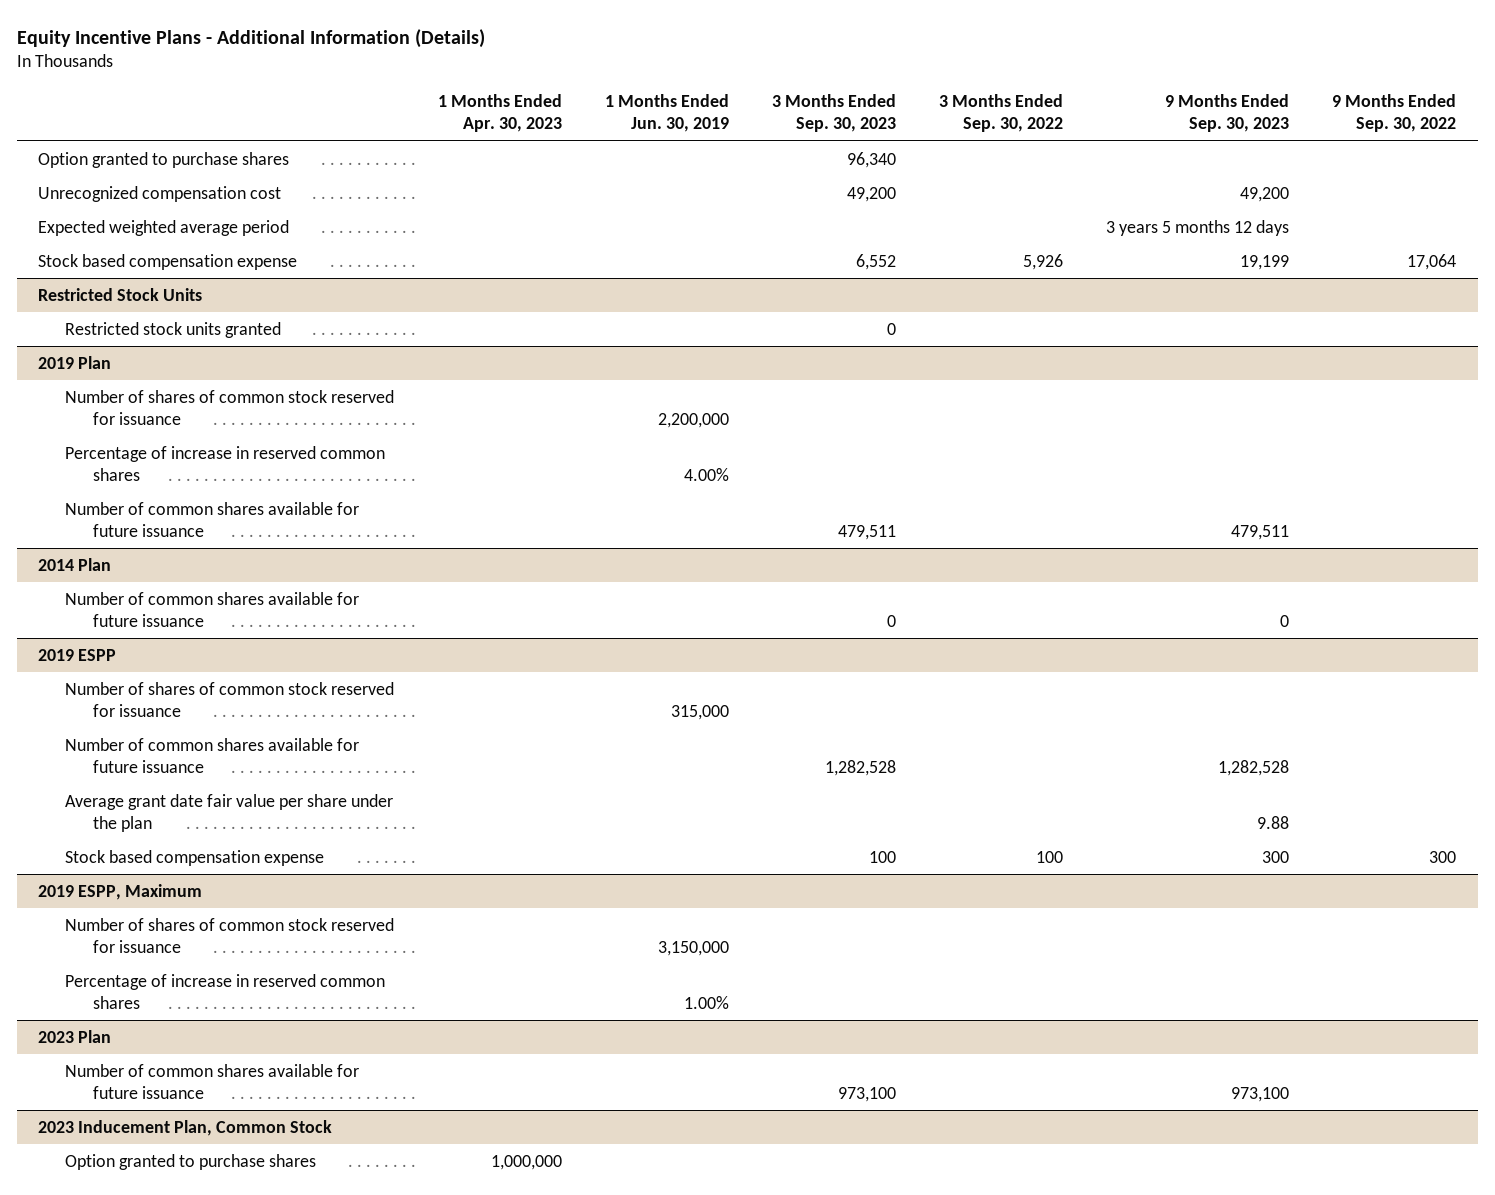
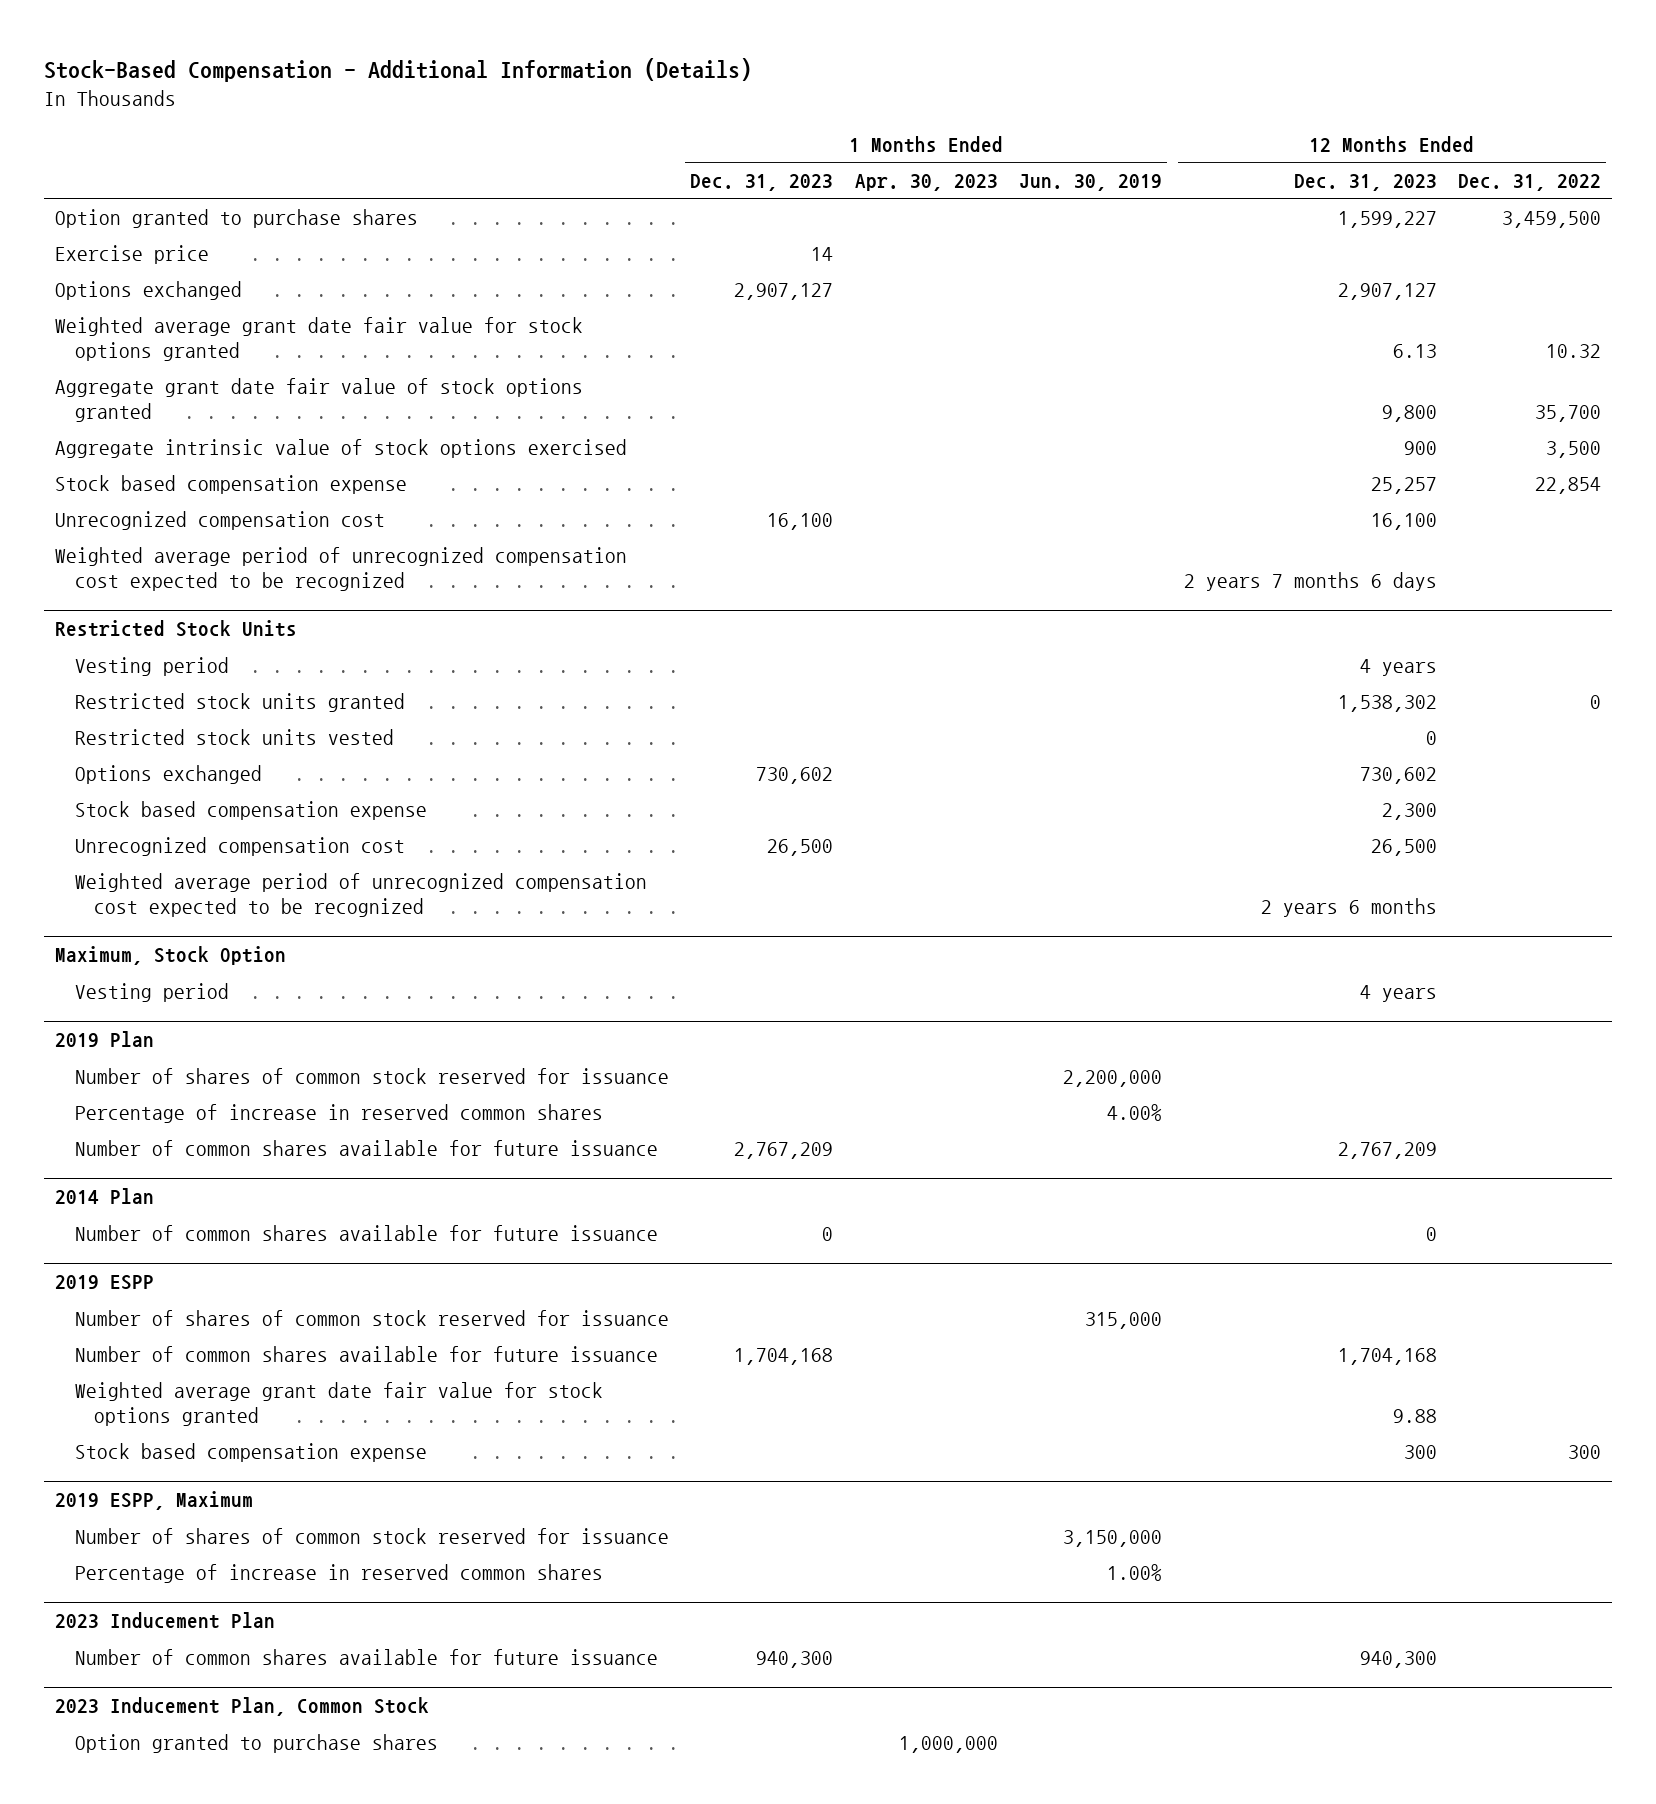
- Equity Incentive Plans - Additional Information (Details)
+ Stock-Based Compensation - Additional Information (Details)
- | 1 Months Ended Apr. 30, 2023 | 1 Months Ended Jun. 30, 2019 | 3 Months Ended Sep. 30, 2023 | 3 Months Ended Sep. 30, 2022 | 9 Months Ended Sep. 30, 2023 | 9 Months Ended Sep. 30, 2022
+ | 1 Months Ended Dec. 31, 2023 | 1 Months Ended Apr. 30, 2023 | 1 Months Ended Jun. 30, 2019 | 12 Months Ended Dec. 31, 2023 | 12 Months Ended Dec. 31, 2022
- Expected weighted average period | | | | | 3 years 5 months 12 days |
+ Exercise price | 14 | | | |
+ Options exchanged | 2,907,127 | | | 2,907,127 |
+ Weighted average grant date fair value for stock options granted | | | | 6.13 | 10.32
+ Aggregate grant date fair value of stock options granted | | | | 9,800 | 35,700
+ Aggregate intrinsic value of stock options exercised | | | | 900 | 3,500
moved down: Unrecognized compensation cost | 16,100 | | | 16,100 |
+ Weighted average period of unrecognized compensation cost expected to be recognized | | | | 2 years 7 months 6 days |
@ Restricted Stock Units
+ Vesting period | | | | 4 years |
+ Restricted stock units vested | | | | 0 |
+ Options exchanged | 730,602 | | | 730,602 |
+ Stock based compensation expense | | | | 2,300 |
+ Unrecognized compensation cost | 26,500 | | | 26,500 |
+ Weighted average period of unrecognized compensation cost expected to be recognized | | | | 2 years 6 months |
+ Maximum, Stock Option
+ Vesting period | | | | 4 years |
@ 2019 ESPP
- Average grant date fair value per share under the plan | | | | | 9.88 |
+ Weighted average grant date fair value for stock options granted | | | | 9.88 |
- 2023 Plan
- Number of common shares available for future issuance | | | 973,100 | | 973,100 |
+ 2023 Inducement Plan
+ Number of common shares available for future issuance | 940,300 | | | 940,300 |

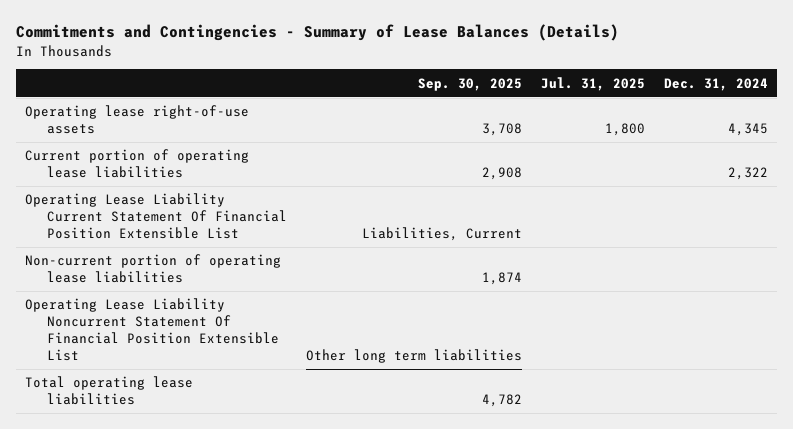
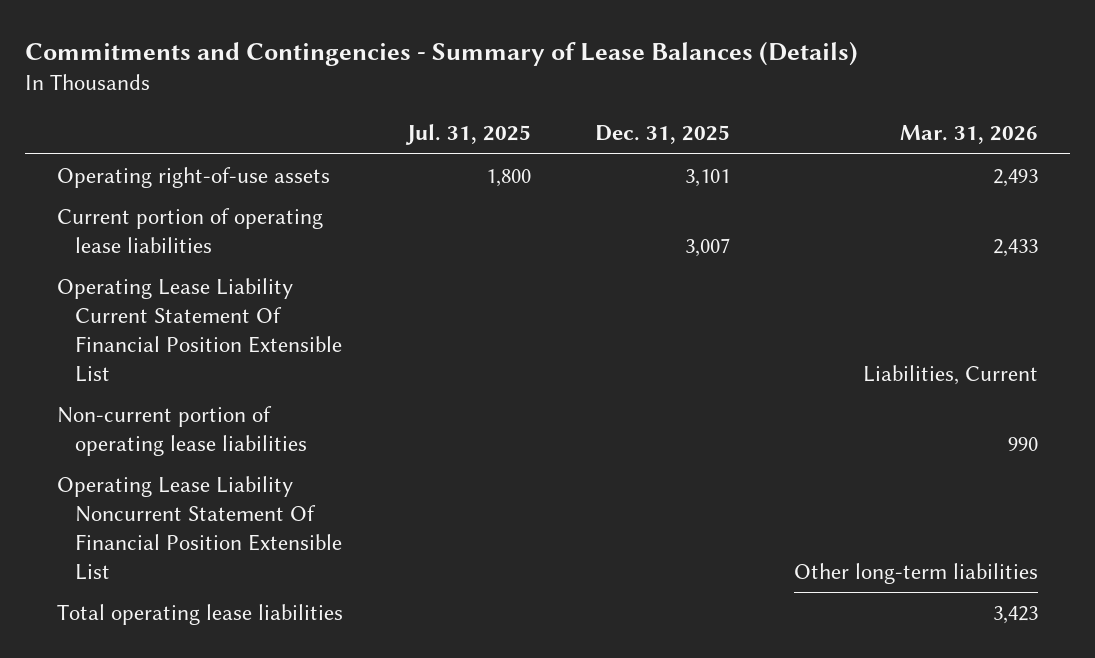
- | Sep. 30, 2025 | Jul. 31, 2025 | Dec. 31, 2024
+ | Jul. 31, 2025 | Dec. 31, 2025 | Mar. 31, 2026
- Operating lease right-of-use assets | 3,708 | 1,800 | 4,345
+ Operating right-of-use assets | 1,800 | 3,101 | 2,493

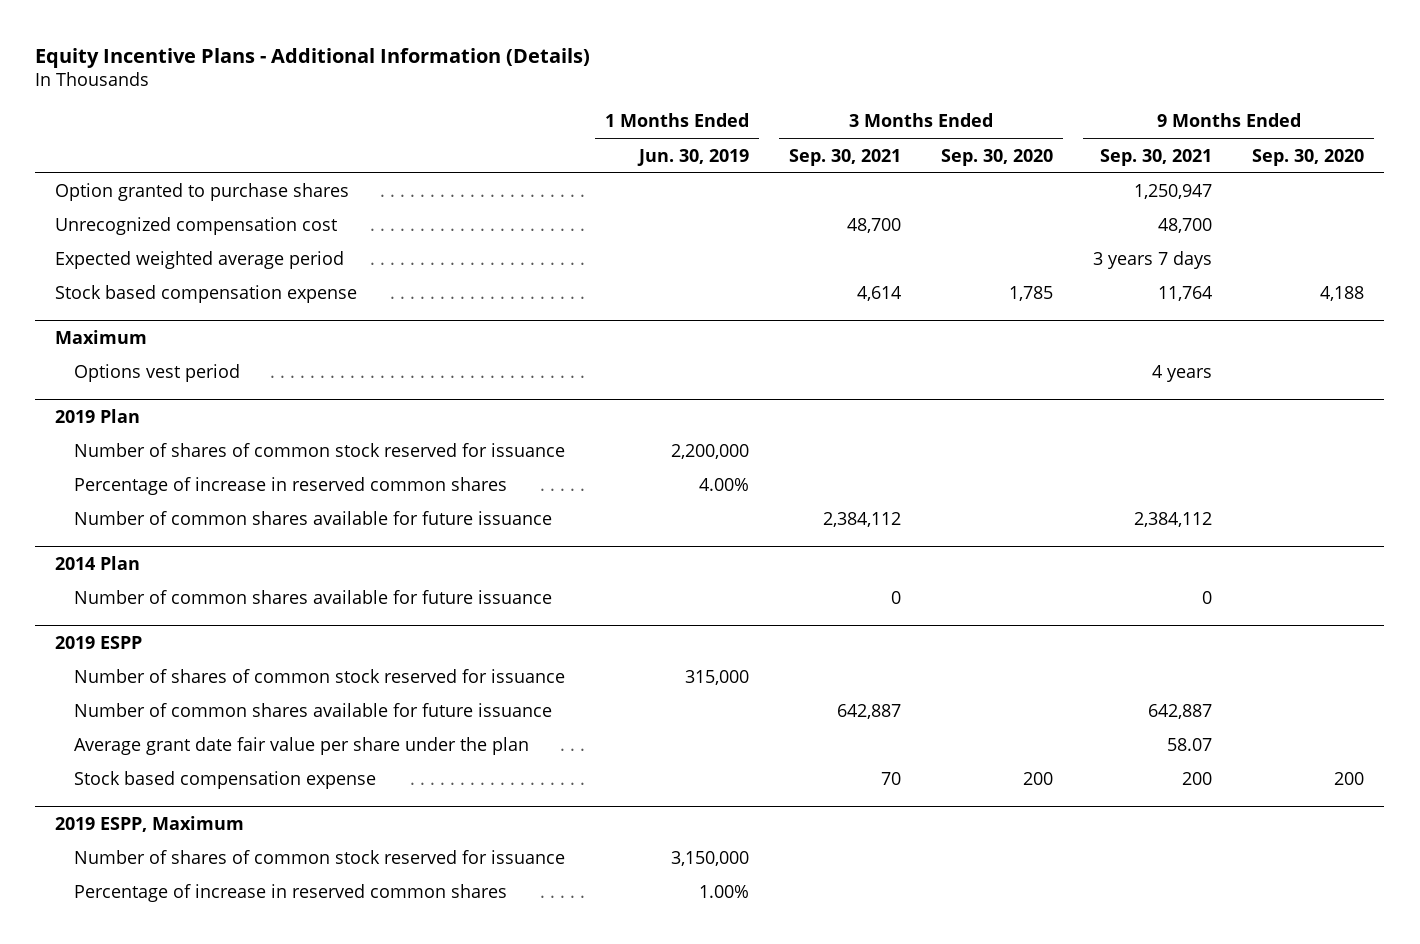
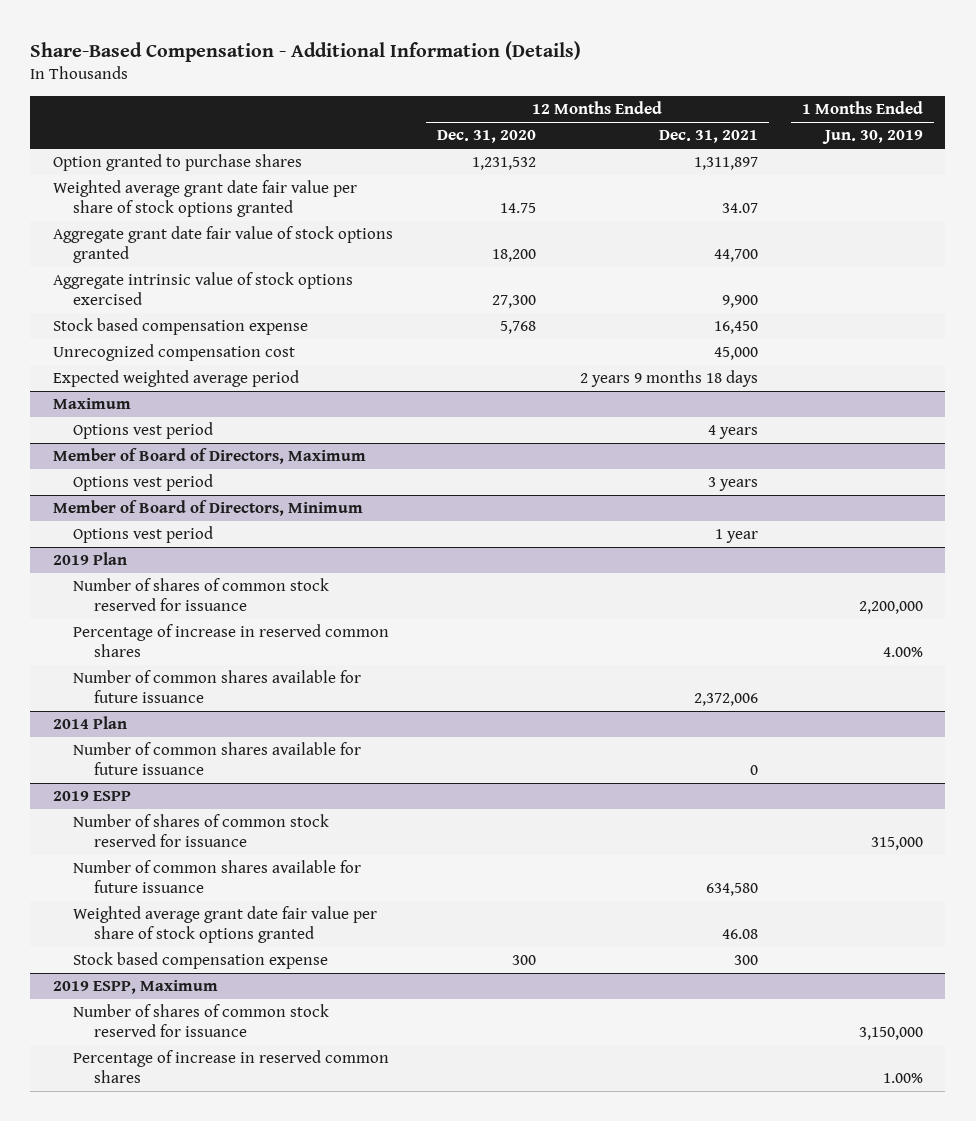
- Equity Incentive Plans - Additional Information (Details)
+ Share-Based Compensation - Additional Information (Details)
- | 1 Months Ended Jun. 30, 2019 | 3 Months Ended Sep. 30, 2021 | 3 Months Ended Sep. 30, 2020 | 9 Months Ended Sep. 30, 2021 | 9 Months Ended Sep. 30, 2020
+ | 12 Months Ended Dec. 31, 2020 | 12 Months Ended Dec. 31, 2021 | 1 Months Ended Jun. 30, 2019
+ Weighted average grant date fair value per share of stock options granted | 14.75 | 34.07 |
+ Aggregate grant date fair value of stock options granted | 18,200 | 44,700 |
+ Aggregate intrinsic value of stock options exercised | 27,300 | 9,900 |
moved up: Stock based compensation expense | 5,768 | 16,450 |
+ Member of Board of Directors, Maximum
+ Options vest period | | 3 years |
+ Member of Board of Directors, Minimum
+ Options vest period | | 1 year |
@ 2019 ESPP
- Average grant date fair value per share under the plan | | | | 58.07 |
+ Weighted average grant date fair value per share of stock options granted | | 46.08 |

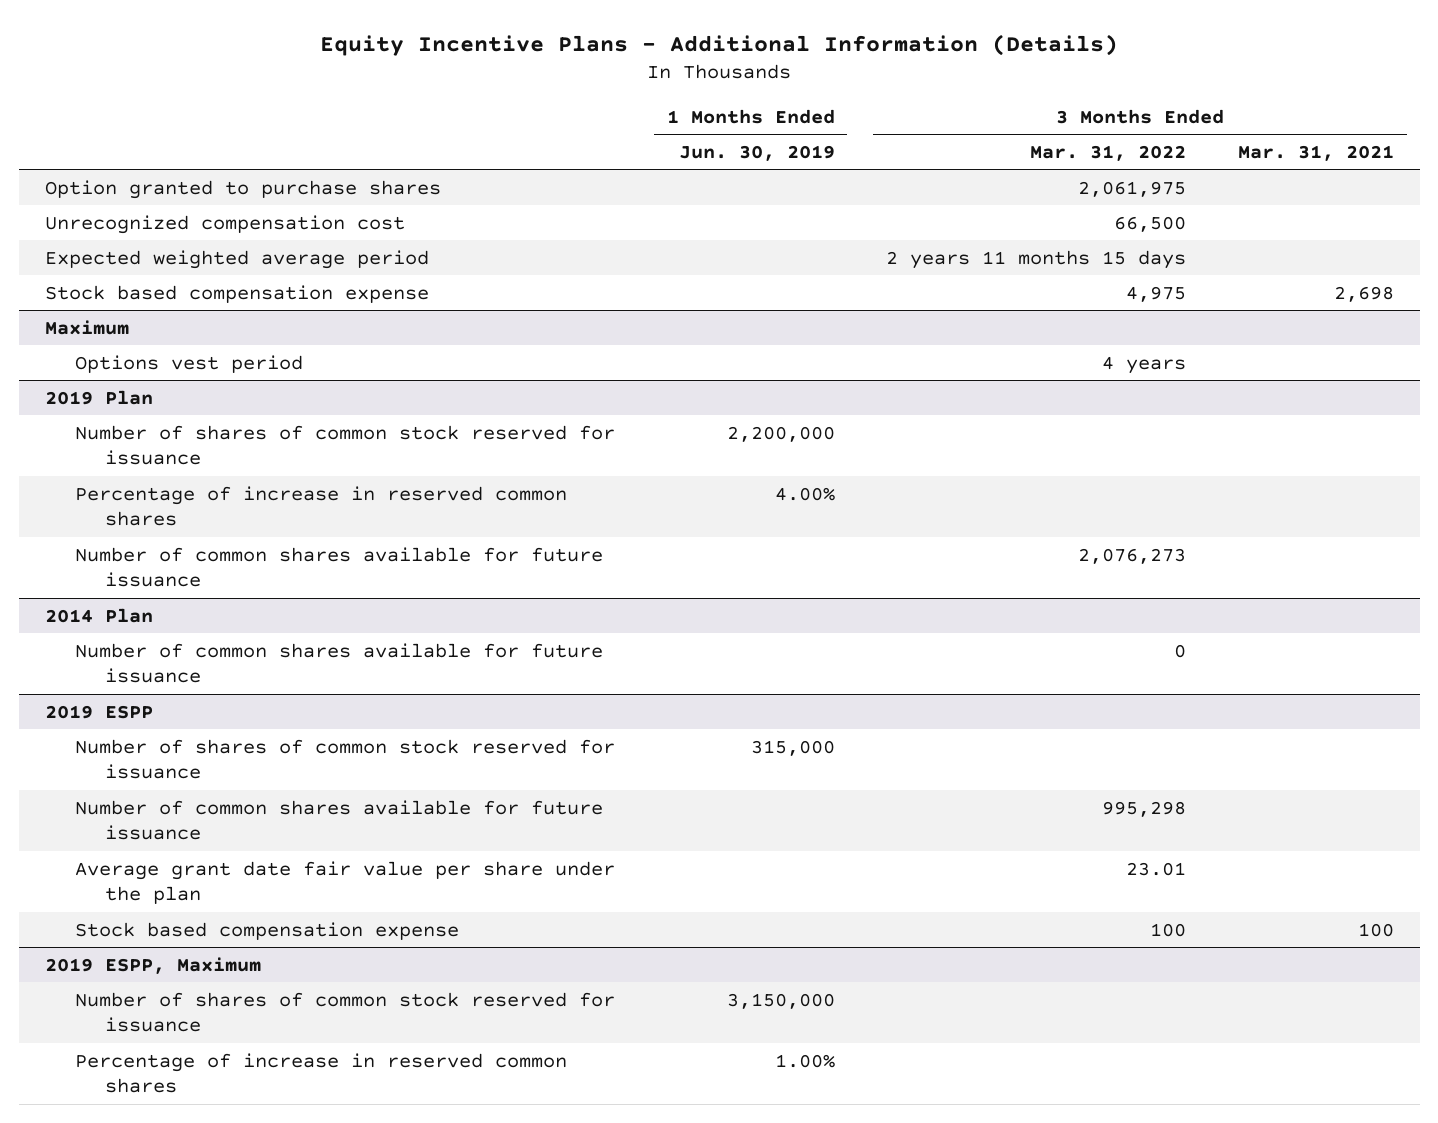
- Share-Based Compensation - Additional Information (Details)
+ Equity Incentive Plans - Additional Information (Details)
- | 12 Months Ended Dec. 31, 2020 | 12 Months Ended Dec. 31, 2021 | 1 Months Ended Jun. 30, 2019
+ | 1 Months Ended Jun. 30, 2019 | 3 Months Ended Mar. 31, 2022 | 3 Months Ended Mar. 31, 2021
- Weighted average grant date fair value per share of stock options granted | 14.75 | 34.07 |
- Aggregate grant date fair value of stock options granted | 18,200 | 44,700 |
- Aggregate intrinsic value of stock options exercised | 27,300 | 9,900 |
moved down: Stock based compensation expense | | 4,975 | 2,698
- Member of Board of Directors, Maximum
- Options vest period | | 3 years |
- Member of Board of Directors, Minimum
- Options vest period | | 1 year |
@ 2019 ESPP
- Weighted average grant date fair value per share of stock options granted | | 46.08 |
+ Average grant date fair value per share under the plan | | 23.01 |

